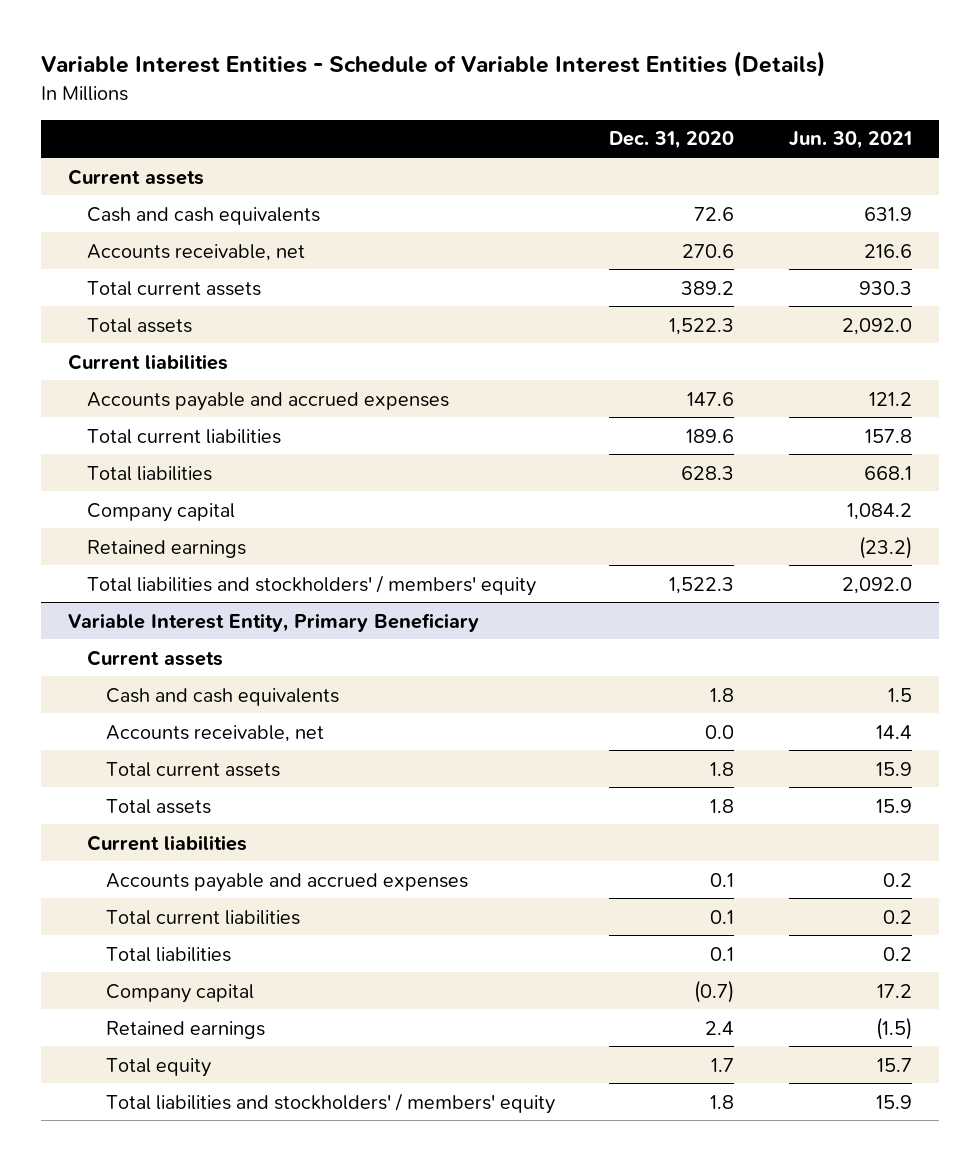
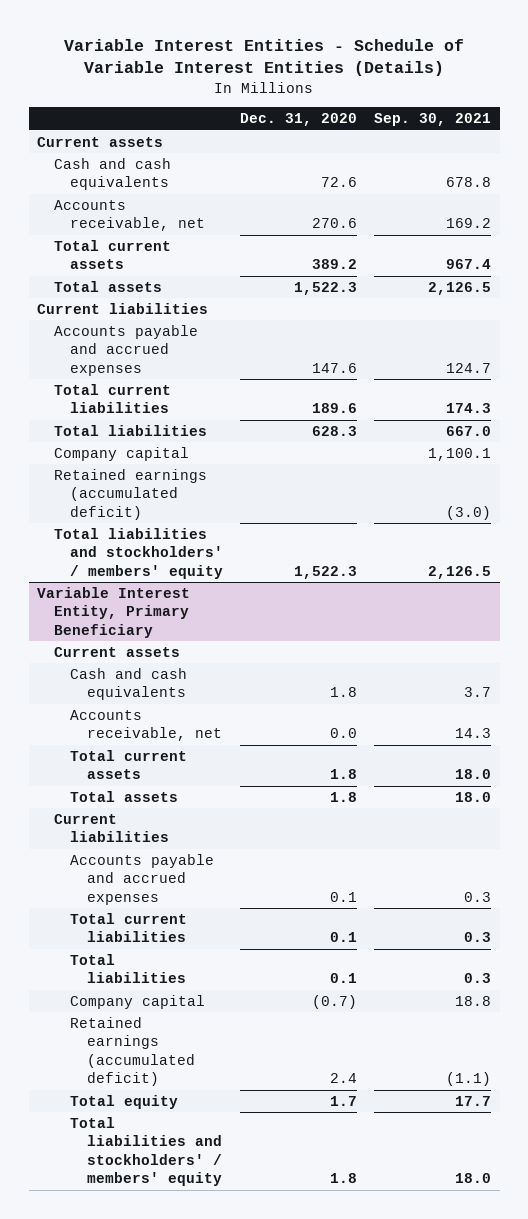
- | Dec. 31, 2020 | Jun. 30, 2021
+ | Dec. 31, 2020 | Sep. 30, 2021
- Retained earnings | | (23.2)
+ Retained earnings (accumulated deficit) | | (3.0)
@ Variable Interest Entity, Primary Beneficiary
- Retained earnings | 2.4 | (1.5)
+ Retained earnings (accumulated deficit) | 2.4 | (1.1)

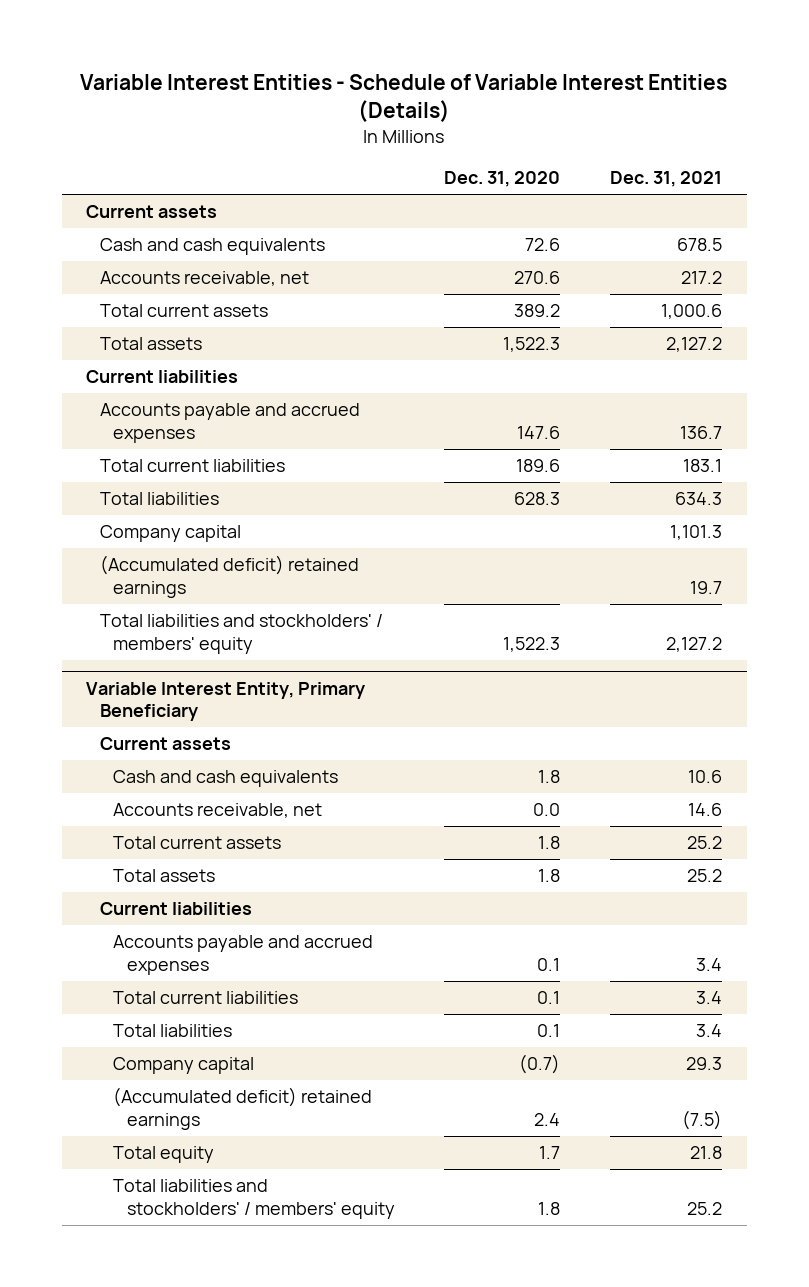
- | Dec. 31, 2020 | Sep. 30, 2021
+ | Dec. 31, 2020 | Dec. 31, 2021
- Retained earnings (accumulated deficit) | | (3.0)
+ (Accumulated deficit) retained earnings | | 19.7
@ Variable Interest Entity, Primary Beneficiary
- Retained earnings (accumulated deficit) | 2.4 | (1.1)
+ (Accumulated deficit) retained earnings | 2.4 | (7.5)

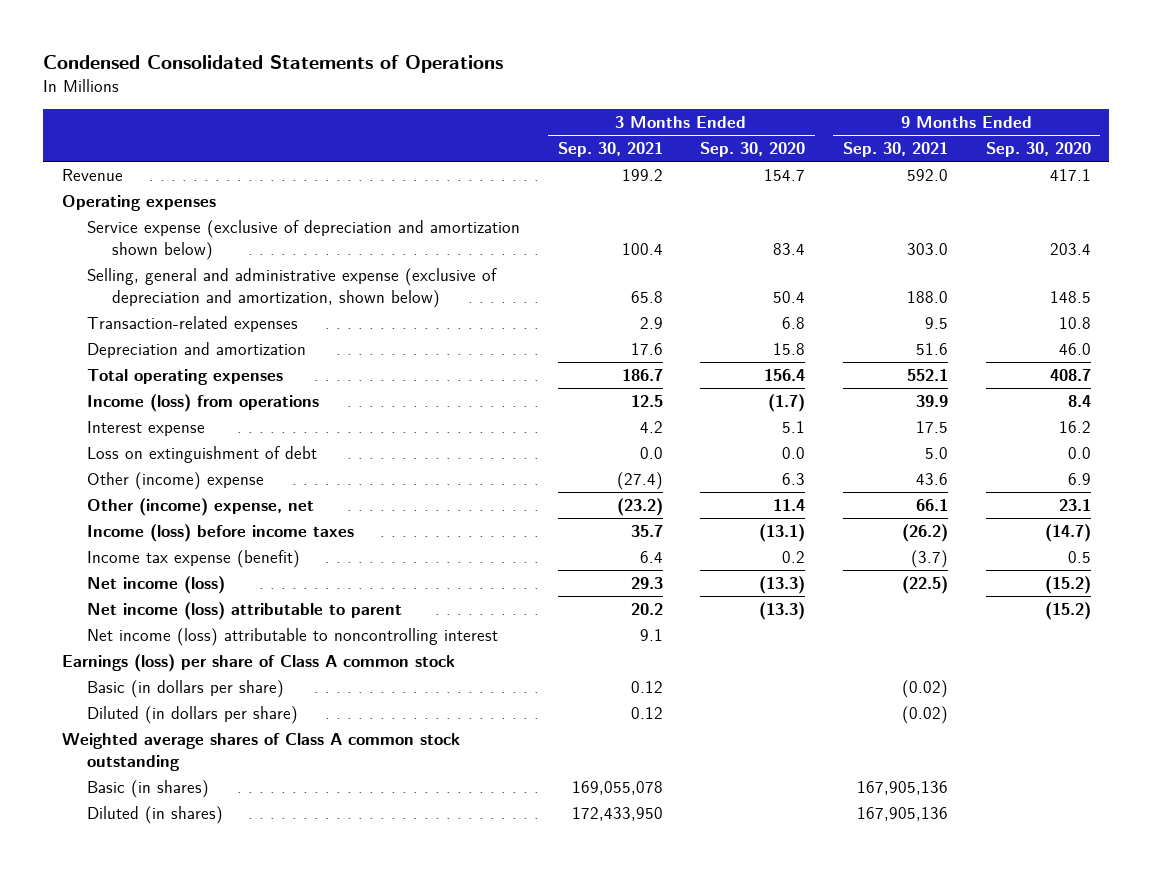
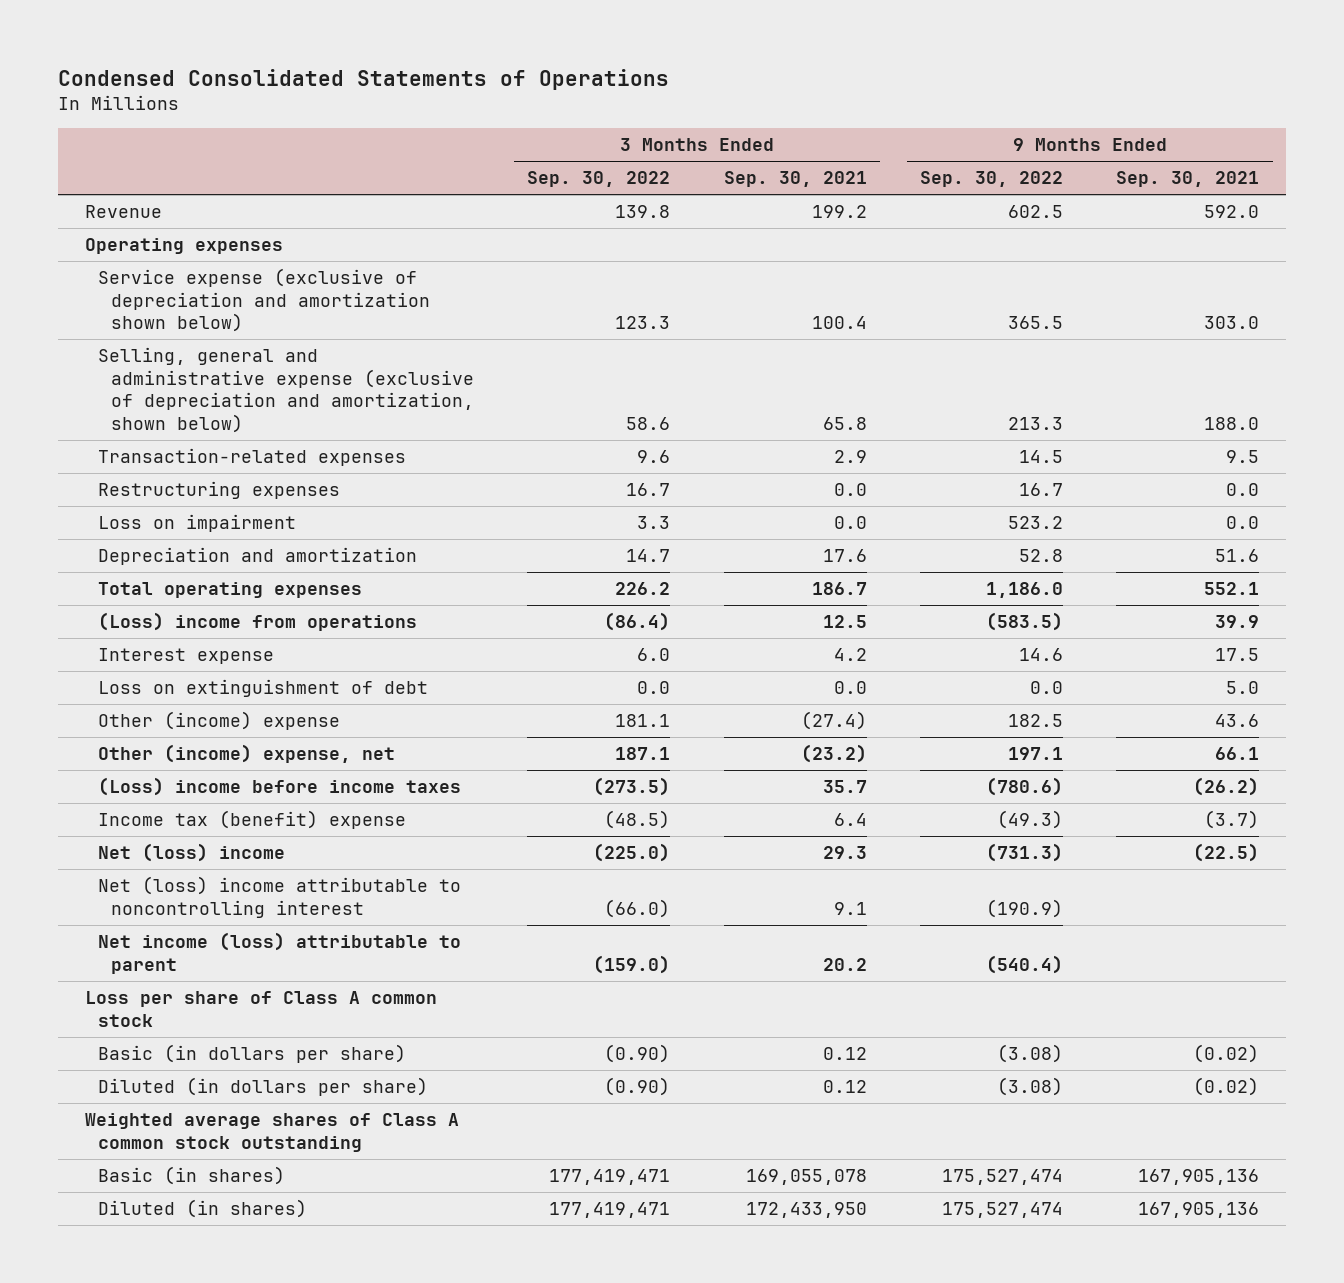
- | 3 Months Ended Sep. 30, 2021 | 3 Months Ended Sep. 30, 2020 | 9 Months Ended Sep. 30, 2021 | 9 Months Ended Sep. 30, 2020
+ | 3 Months Ended Sep. 30, 2022 | 3 Months Ended Sep. 30, 2021 | 9 Months Ended Sep. 30, 2022 | 9 Months Ended Sep. 30, 2021
+ Restructuring expenses | 16.7 | 0.0 | 16.7 | 0.0
+ Loss on impairment | 3.3 | 0.0 | 523.2 | 0.0
- Income (loss) from operations | 12.5 | (1.7) | 39.9 | 8.4
+ (Loss) income from operations | (86.4) | 12.5 | (583.5) | 39.9
- Income (loss) before income taxes | 35.7 | (13.1) | (26.2) | (14.7)
- Income tax expense (benefit) | 6.4 | 0.2 | (3.7) | 0.5
- Net income (loss) | 29.3 | (13.3) | (22.5) | (15.2)
+ (Loss) income before income taxes | (273.5) | 35.7 | (780.6) | (26.2)
+ Income tax (benefit) expense | (48.5) | 6.4 | (49.3) | (3.7)
+ Net (loss) income | (225.0) | 29.3 | (731.3) | (22.5)
+ Net (loss) income attributable to noncontrolling interest | (66.0) | 9.1 | (190.9) |
- Net income (loss) attributable to noncontrolling interest | 9.1 | | |
- Earnings (loss) per share of Class A common stock
+ Loss per share of Class A common stock

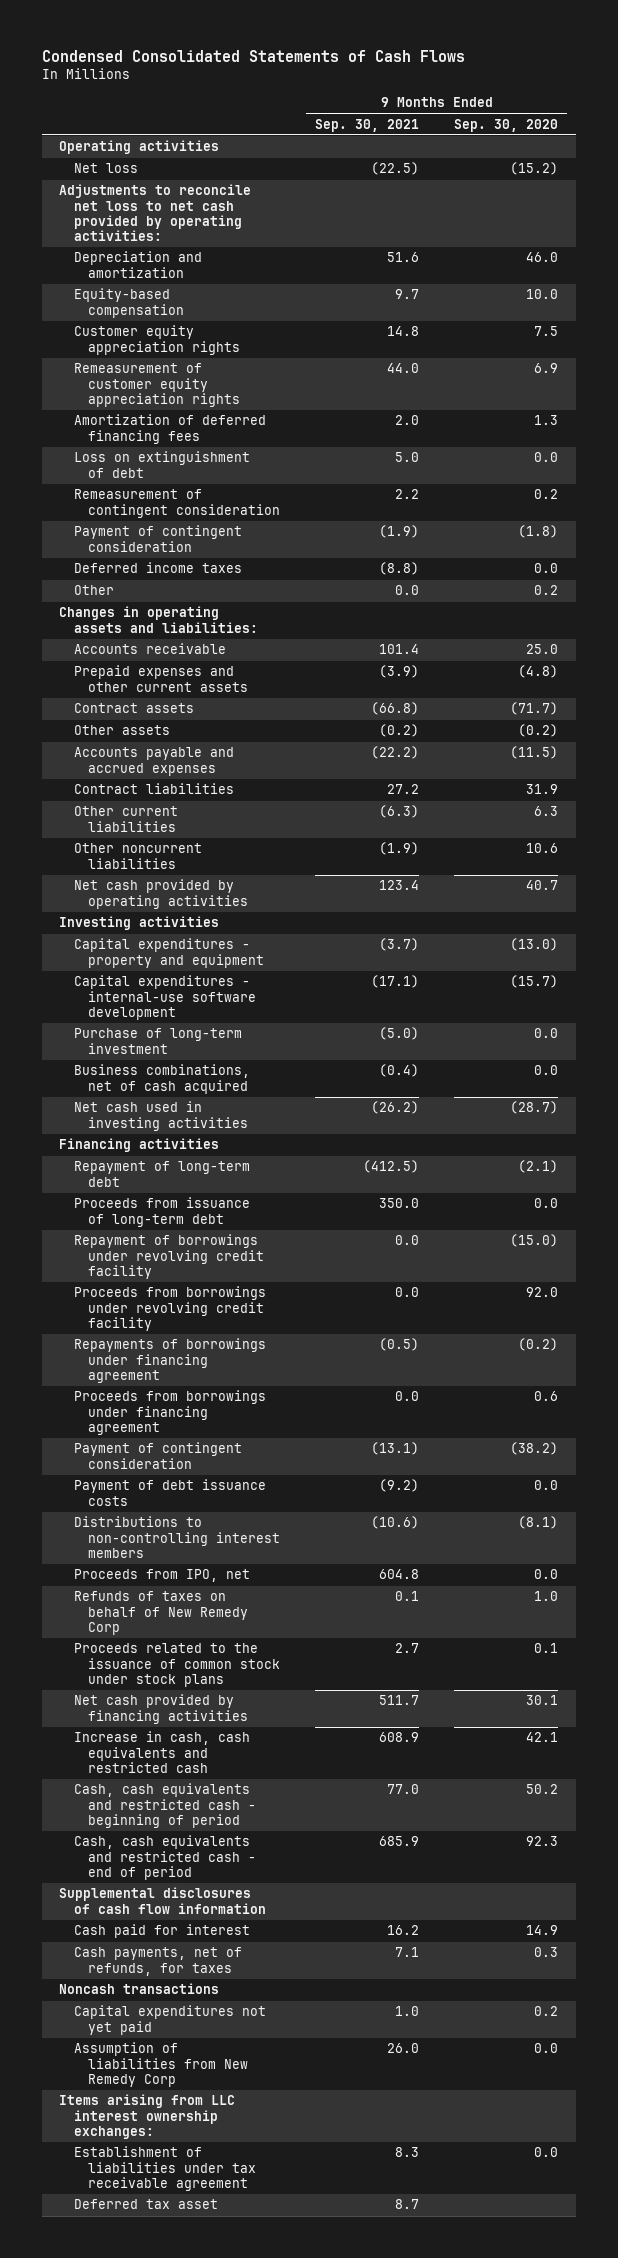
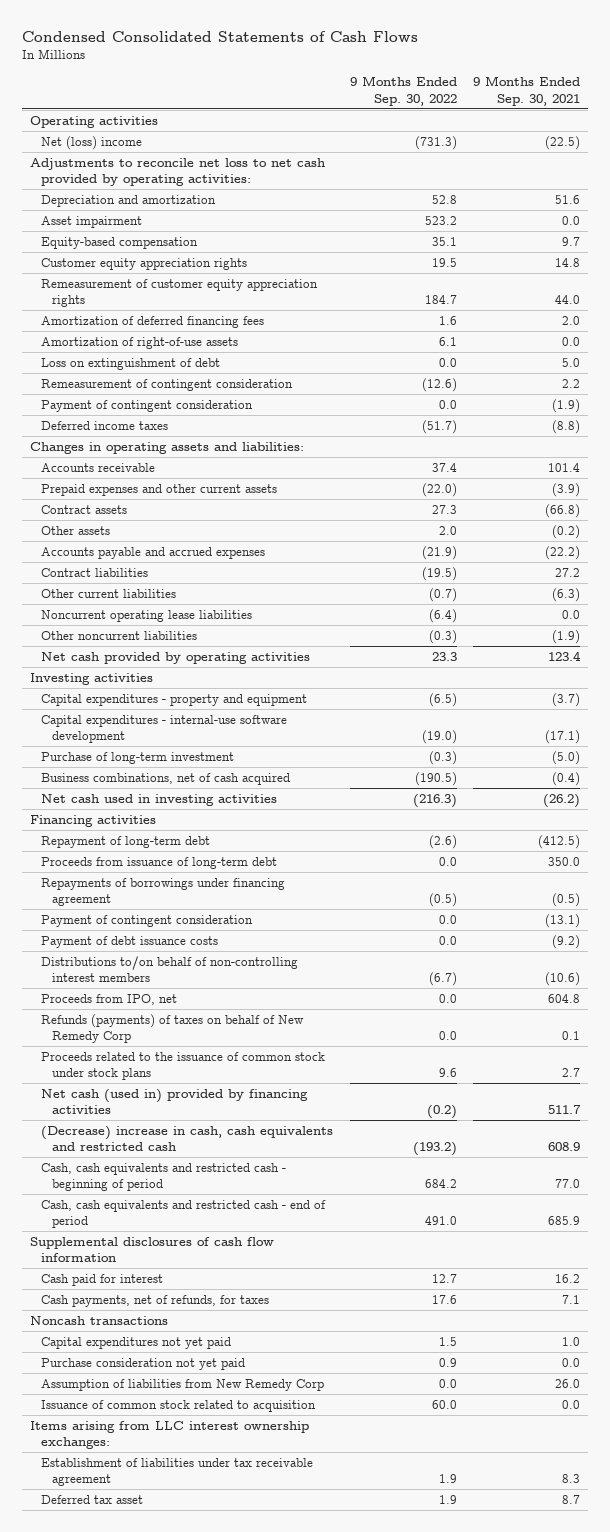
- | 9 Months Ended Sep. 30, 2021 | 9 Months Ended Sep. 30, 2020
+ | 9 Months Ended Sep. 30, 2022 | 9 Months Ended Sep. 30, 2021
- Net loss | (22.5) | (15.2)
+ Net (loss) income | (731.3) | (22.5)
+ Asset impairment | 523.2 | 0.0
+ Amortization of right-of-use assets | 6.1 | 0.0
- Other | 0.0 | 0.2
+ Noncurrent operating lease liabilities | (6.4) | 0.0
- Repayment of borrowings under revolving credit facility | 0.0 | (15.0)
- Proceeds from borrowings under revolving credit facility | 0.0 | 92.0
- Proceeds from borrowings under financing agreement | 0.0 | 0.6
- Distributions to non-controlling interest members | (10.6) | (8.1)
+ Distributions to/on behalf of non-controlling interest members | (6.7) | (10.6)
- Refunds of taxes on behalf of New Remedy Corp | 0.1 | 1.0
+ Refunds (payments) of taxes on behalf of New Remedy Corp | 0.0 | 0.1
- Net cash provided by financing activities | 511.7 | 30.1
- Increase in cash, cash equivalents and restricted cash | 608.9 | 42.1
+ Net cash (used in) provided by financing activities | (0.2) | 511.7
+ (Decrease) increase in cash, cash equivalents and restricted cash | (193.2) | 608.9
+ Purchase consideration not yet paid | 0.9 | 0.0
+ Issuance of common stock related to acquisition | 60.0 | 0.0

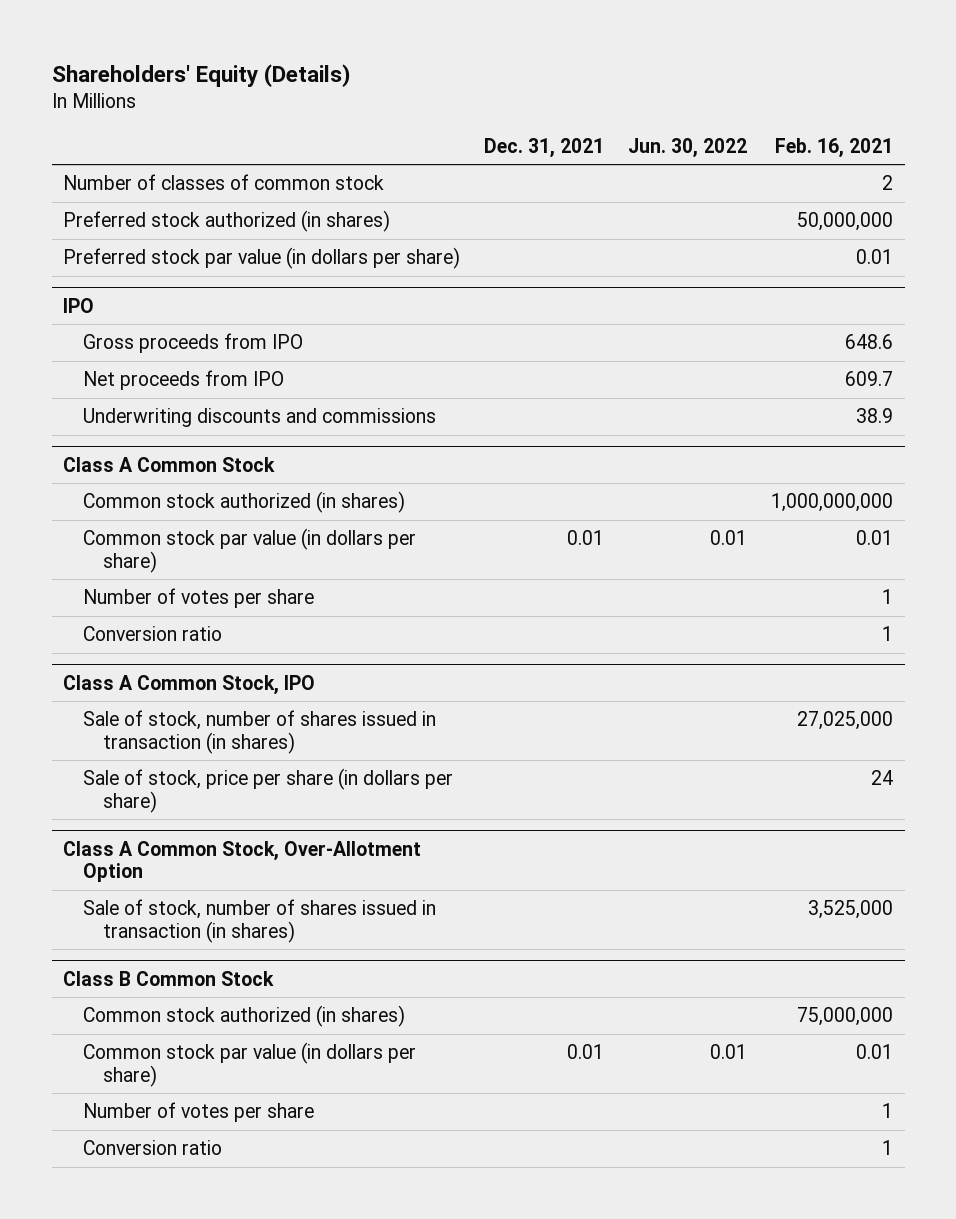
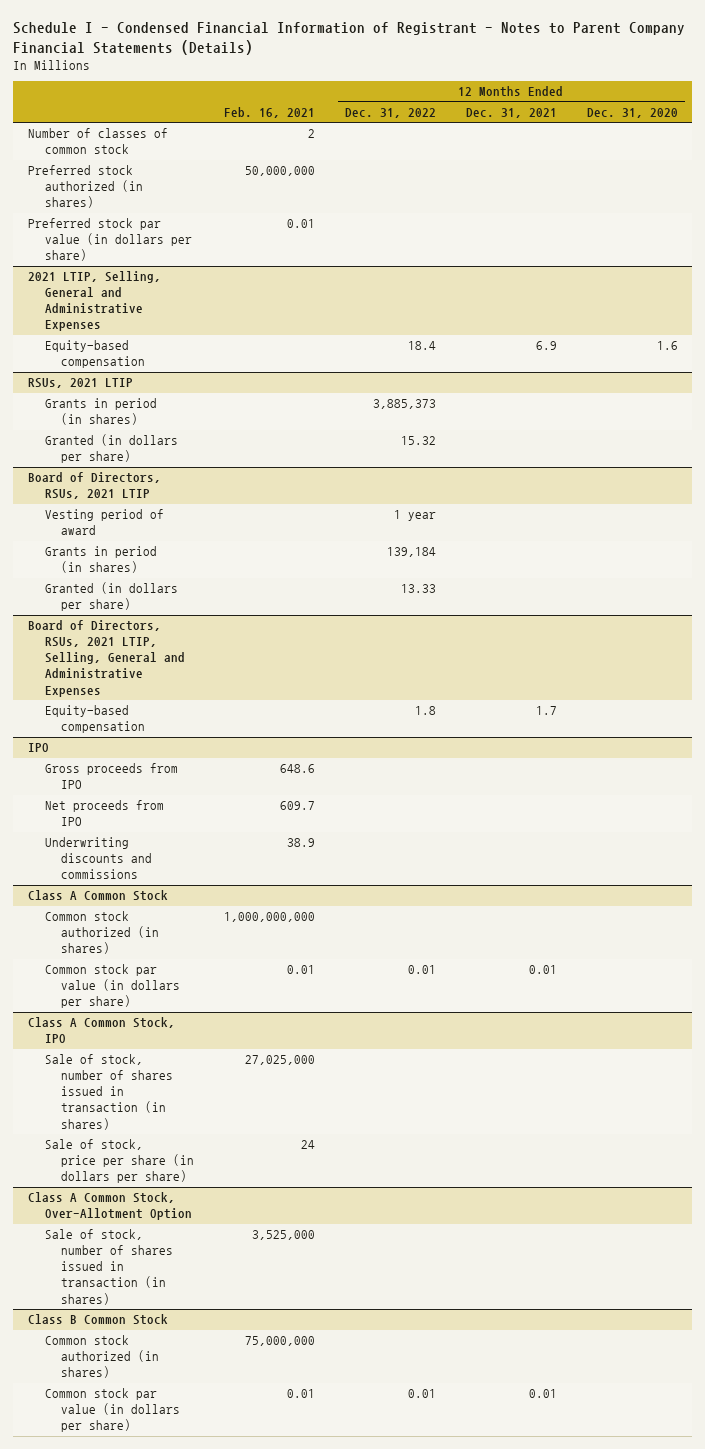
- Shareholders' Equity (Details)
+ Schedule I - Condensed Financial Information of Registrant - Notes to Parent Company Financial Statements (Details)
- | Dec. 31, 2021 | Jun. 30, 2022 | Feb. 16, 2021
+ | Feb. 16, 2021 | 12 Months Ended Dec. 31, 2022 | 12 Months Ended Dec. 31, 2021 | 12 Months Ended Dec. 31, 2020
+ 2021 LTIP, Selling, General and Administrative Expenses
+ Equity-based compensation | | 18.4 | 6.9 | 1.6
+ RSUs, 2021 LTIP
+ Grants in period (in shares) | | 3,885,373 | |
+ Granted (in dollars per share) | | 15.32 | |
+ Board of Directors, RSUs, 2021 LTIP
+ Vesting period of award | | 1 year | |
+ Grants in period (in shares) | | 139,184 | |
+ Granted (in dollars per share) | | 13.33 | |
+ Board of Directors, RSUs, 2021 LTIP, Selling, General and Administrative Expenses
+ Equity-based compensation | | 1.8 | 1.7 |
@ Class A Common Stock
- Number of votes per share | | | 1
- Conversion ratio | | | 1
@ Class B Common Stock
- Number of votes per share | | | 1
- Conversion ratio | | | 1

